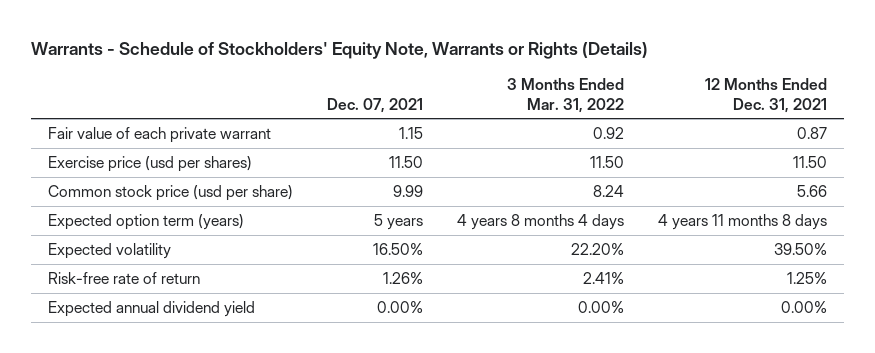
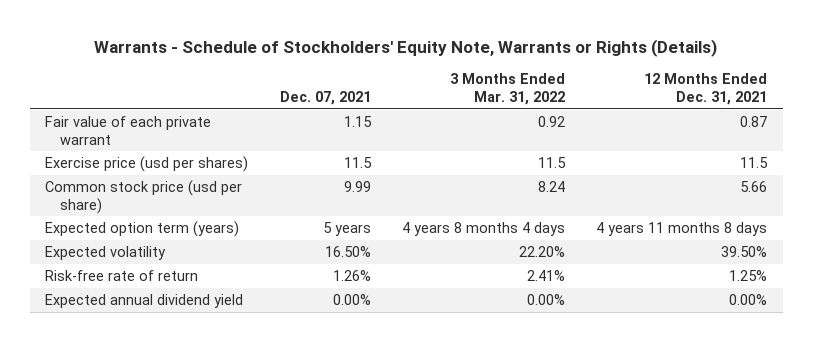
- Exercise price (usd per shares) | 11.50 | 11.50 | 11.50
+ Exercise price (usd per shares) | 11.5 | 11.5 | 11.5

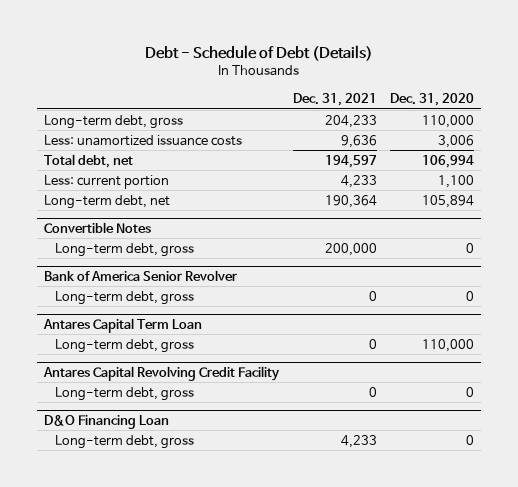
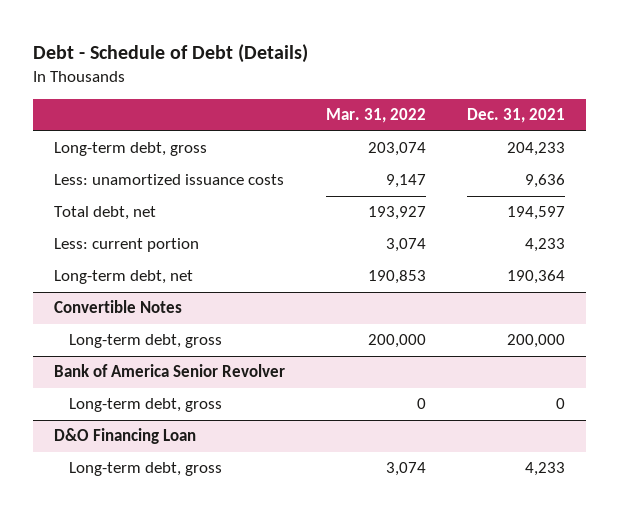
- | Dec. 31, 2021 | Dec. 31, 2020
+ | Mar. 31, 2022 | Dec. 31, 2021
- Antares Capital Term Loan
- Long-term debt, gross | 0 | 110,000
- Antares Capital Revolving Credit Facility
- Long-term debt, gross | 0 | 0

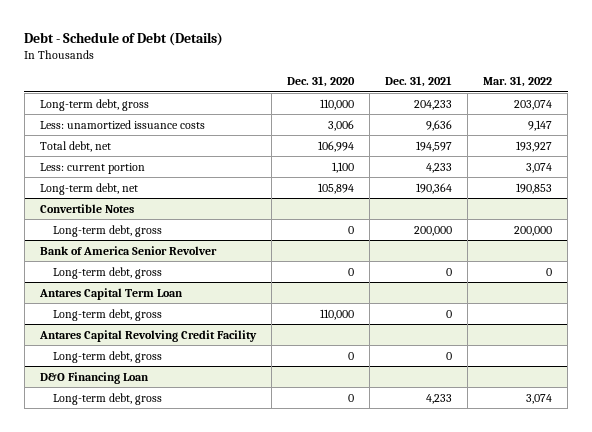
- | Mar. 31, 2022 | Dec. 31, 2021
+ | Dec. 31, 2020 | Dec. 31, 2021 | Mar. 31, 2022
+ Antares Capital Term Loan
+ Long-term debt, gross | 110,000 | 0 |
+ Antares Capital Revolving Credit Facility
+ Long-term debt, gross | 0 | 0 |

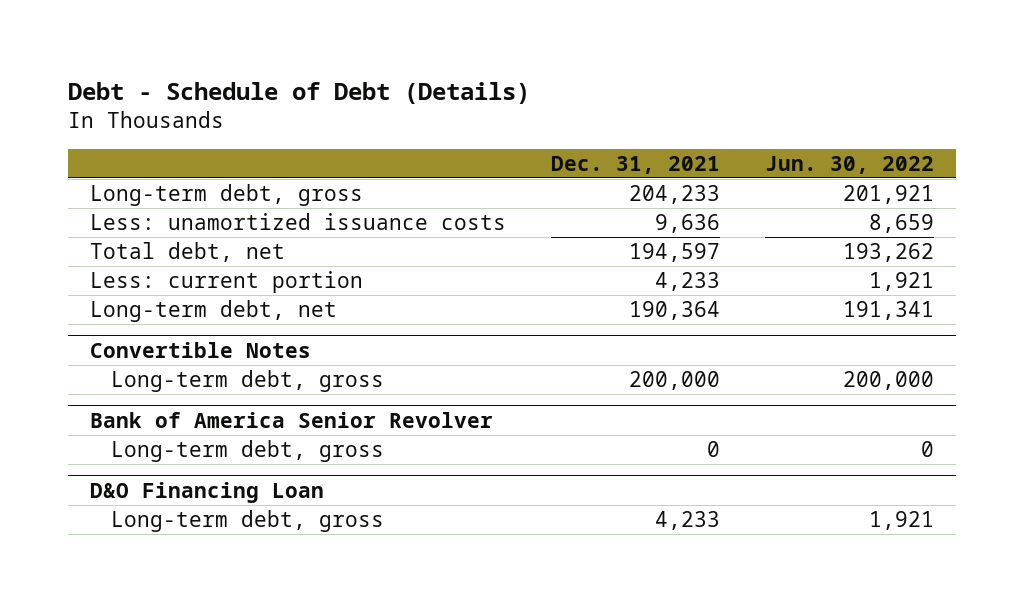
- | Dec. 31, 2020 | Dec. 31, 2021 | Mar. 31, 2022
+ | Dec. 31, 2021 | Jun. 30, 2022
- Antares Capital Term Loan
- Long-term debt, gross | 110,000 | 0 |
- Antares Capital Revolving Credit Facility
- Long-term debt, gross | 0 | 0 |

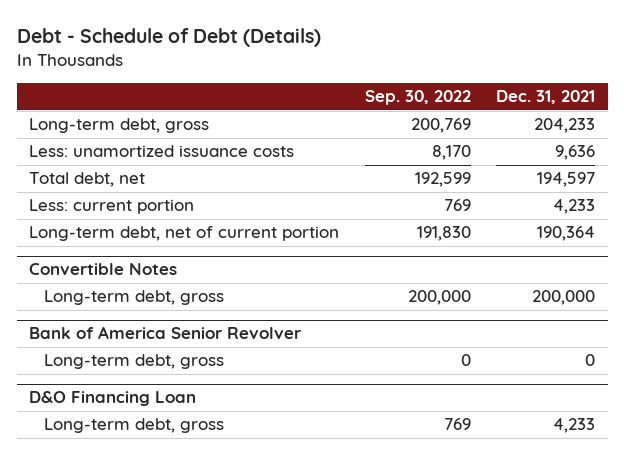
- | Dec. 31, 2021 | Jun. 30, 2022
+ | Sep. 30, 2022 | Dec. 31, 2021
- Long-term debt, net | 190,364 | 191,341
+ Long-term debt, net of current portion | 191,830 | 190,364

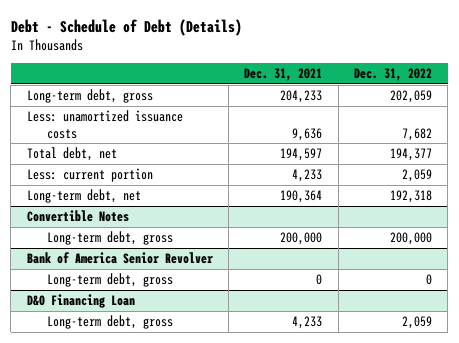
- | Sep. 30, 2022 | Dec. 31, 2021
+ | Dec. 31, 2021 | Dec. 31, 2022
- Long-term debt, net of current portion | 191,830 | 190,364
+ Long-term debt, net | 190,364 | 192,318

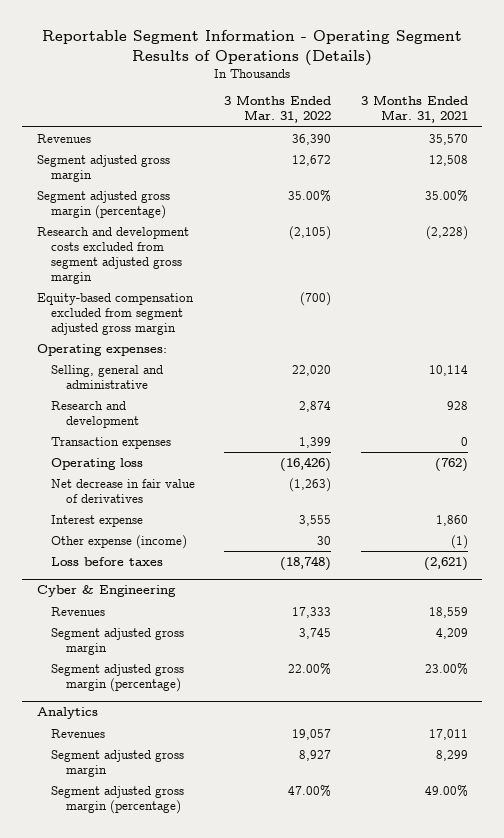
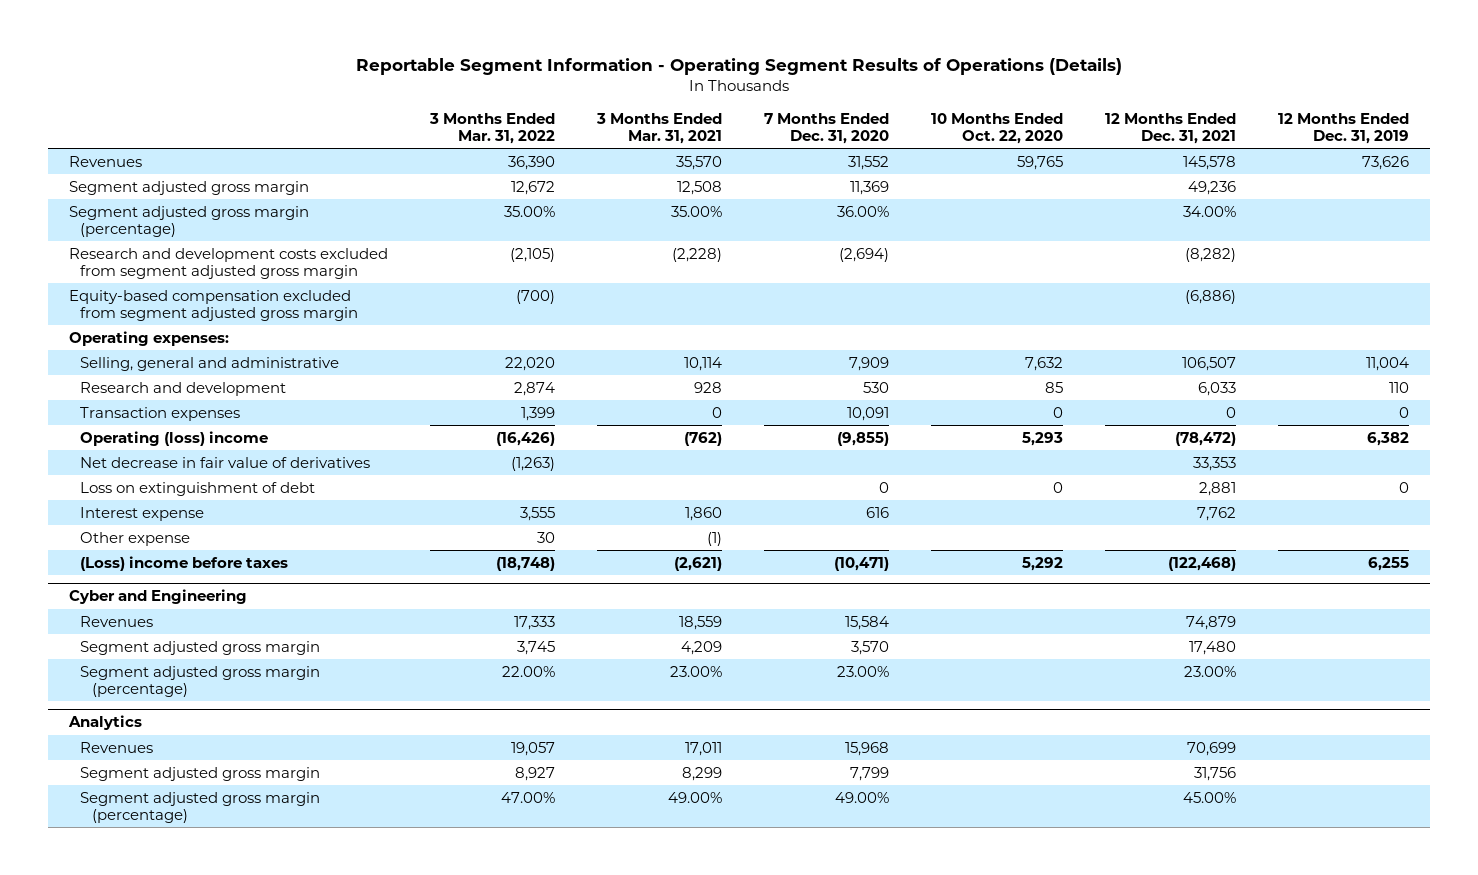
- | 3 Months Ended Mar. 31, 2022 | 3 Months Ended Mar. 31, 2021
+ | 3 Months Ended Mar. 31, 2022 | 3 Months Ended Mar. 31, 2021 | 7 Months Ended Dec. 31, 2020 | 10 Months Ended Oct. 22, 2020 | 12 Months Ended Dec. 31, 2021 | 12 Months Ended Dec. 31, 2019
- Operating loss | (16,426) | (762)
+ Operating (loss) income | (16,426) | (762) | (9,855) | 5,293 | (78,472) | 6,382
+ Loss on extinguishment of debt | | | 0 | 0 | 2,881 | 0
- Other expense (income) | 30 | (1)
- Loss before taxes | (18,748) | (2,621)
- Cyber & Engineering
+ Other expense | 30 | (1) | | | |
+ (Loss) income before taxes | (18,748) | (2,621) | (10,471) | 5,292 | (122,468) | 6,255
+ Cyber and Engineering

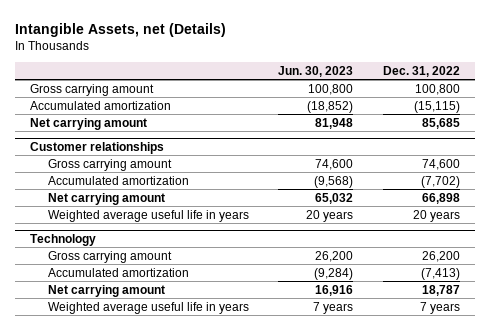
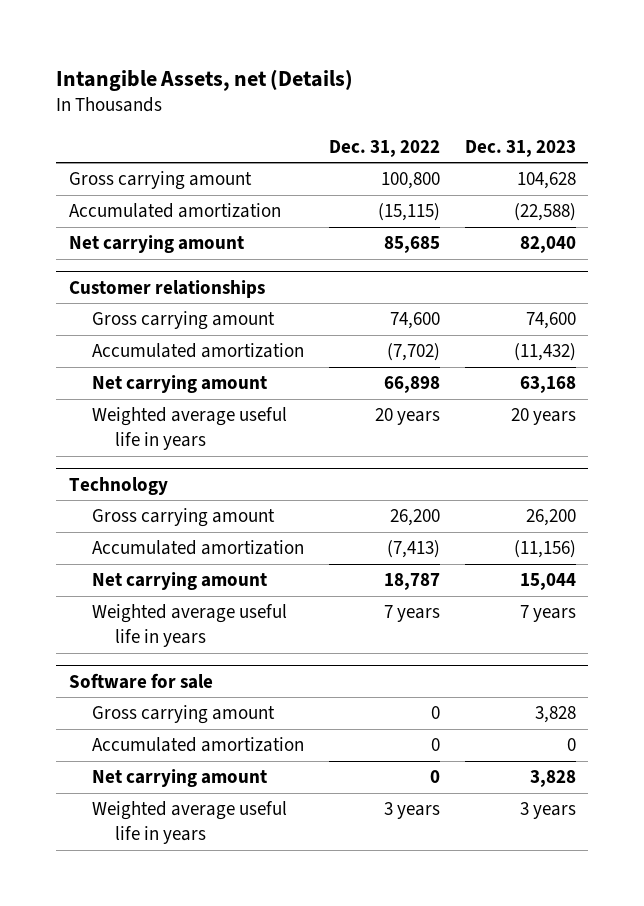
- | Jun. 30, 2023 | Dec. 31, 2022
+ | Dec. 31, 2022 | Dec. 31, 2023
+ Software for sale
+ Gross carrying amount | 0 | 3,828
+ Accumulated amortization | 0 | 0
+ Net carrying amount | 0 | 3,828
+ Weighted average useful life in years | 3 years | 3 years

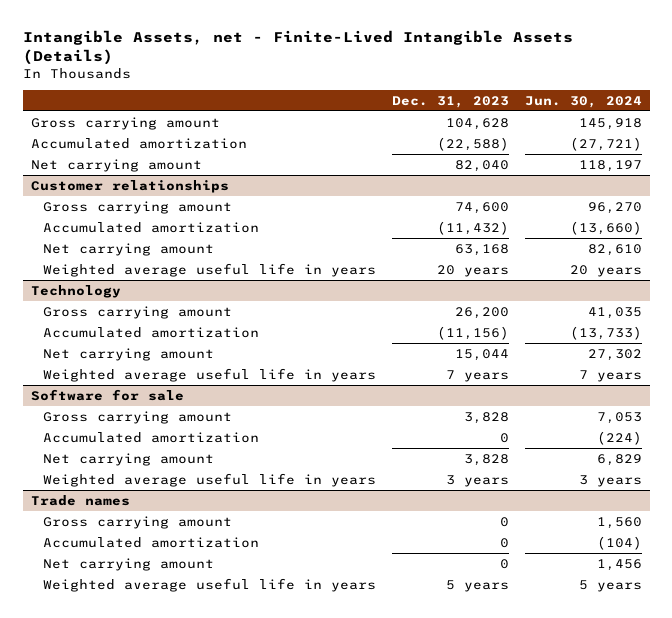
- Intangible Assets, net (Details)
+ Intangible Assets, net - Finite-Lived Intangible Assets (Details)
- | Dec. 31, 2022 | Dec. 31, 2023
+ | Dec. 31, 2023 | Jun. 30, 2024
+ Trade names
+ Gross carrying amount | 0 | 1,560
+ Accumulated amortization | 0 | (104)
+ Net carrying amount | 0 | 1,456
+ Weighted average useful life in years | 5 years | 5 years

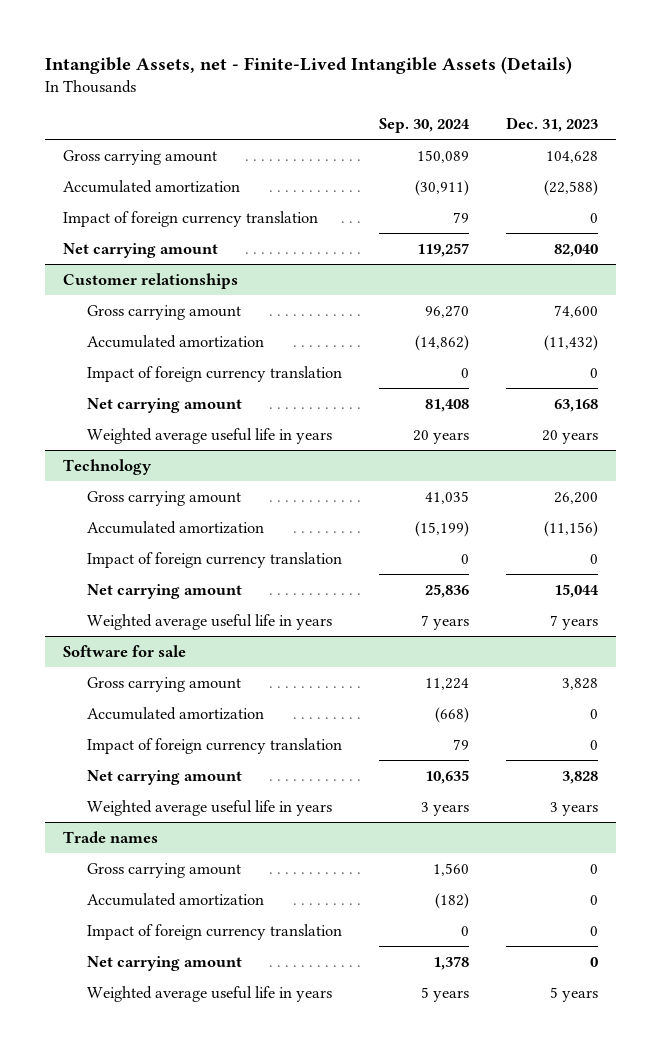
- | Dec. 31, 2023 | Jun. 30, 2024
+ | Sep. 30, 2024 | Dec. 31, 2023
+ Impact of foreign currency translation | 79 | 0
@ Customer relationships
+ Impact of foreign currency translation | 0 | 0
@ Technology
+ Impact of foreign currency translation | 0 | 0
@ Software for sale
+ Impact of foreign currency translation | 79 | 0
@ Trade names
+ Impact of foreign currency translation | 0 | 0

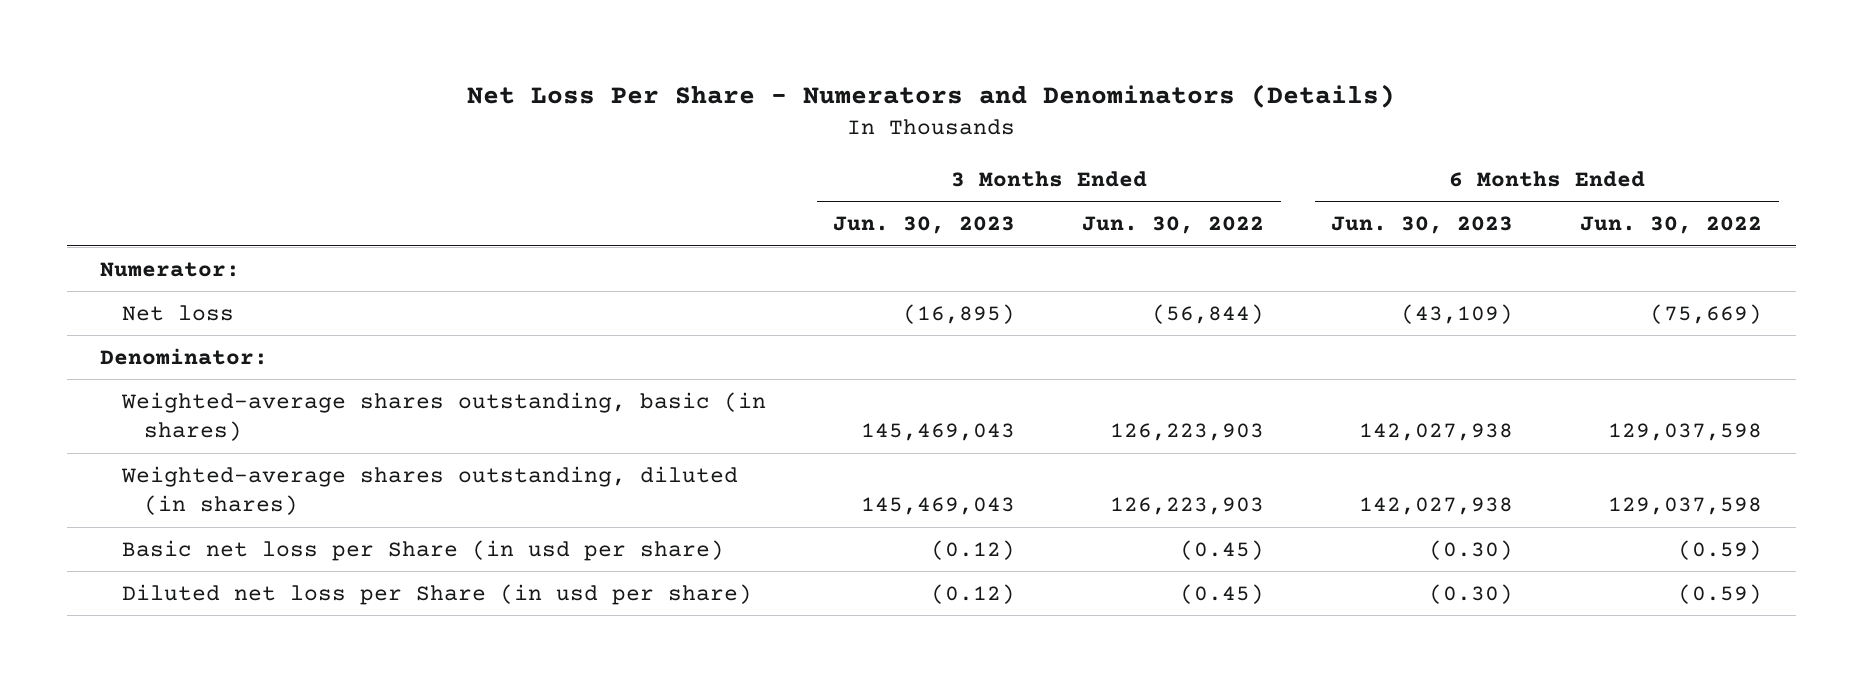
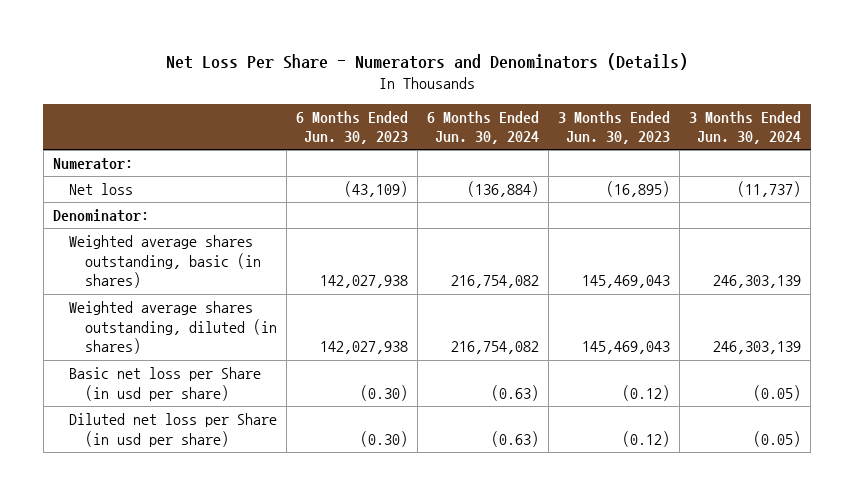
- | 3 Months Ended Jun. 30, 2023 | 3 Months Ended Jun. 30, 2022 | 6 Months Ended Jun. 30, 2023 | 6 Months Ended Jun. 30, 2022
+ | 6 Months Ended Jun. 30, 2023 | 6 Months Ended Jun. 30, 2024 | 3 Months Ended Jun. 30, 2023 | 3 Months Ended Jun. 30, 2024
- Weighted-average shares outstanding, basic (in shares) | 145,469,043 | 126,223,903 | 142,027,938 | 129,037,598
- Weighted-average shares outstanding, diluted (in shares) | 145,469,043 | 126,223,903 | 142,027,938 | 129,037,598
+ Weighted average shares outstanding, basic (in shares) | 142,027,938 | 216,754,082 | 145,469,043 | 246,303,139
+ Weighted average shares outstanding, diluted (in shares) | 142,027,938 | 216,754,082 | 145,469,043 | 246,303,139

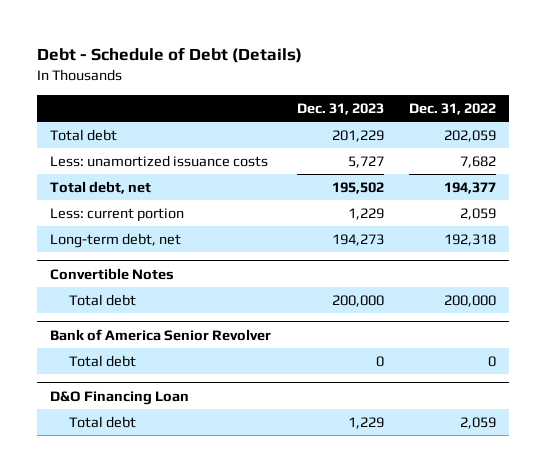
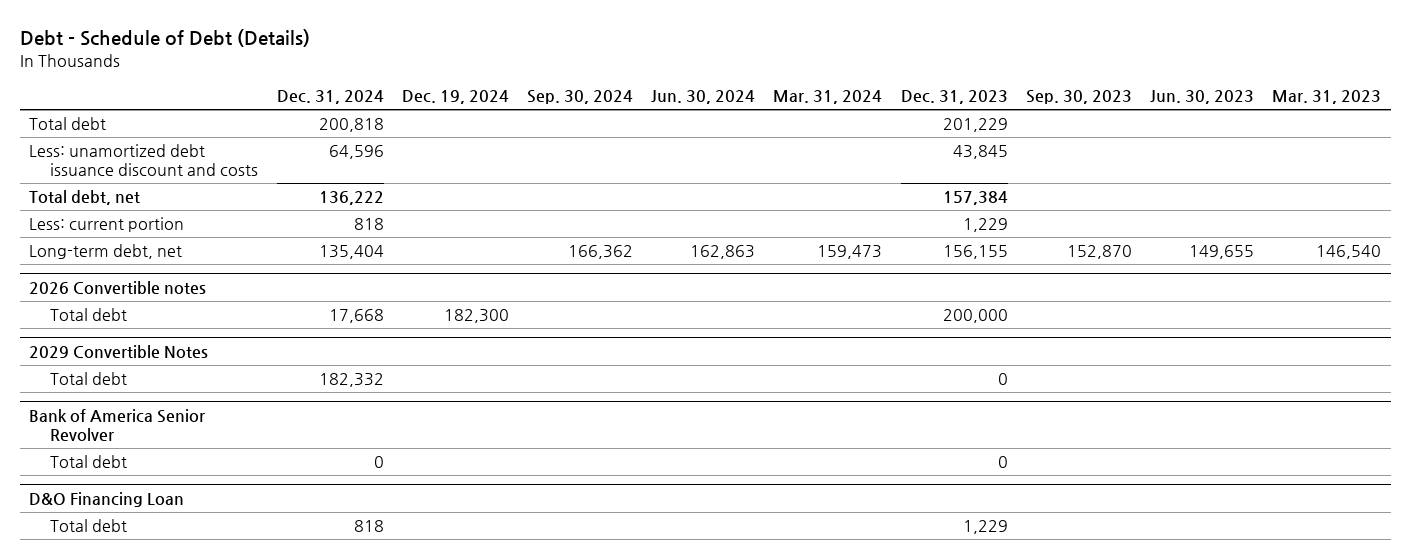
- | Dec. 31, 2023 | Dec. 31, 2022
+ | Dec. 31, 2024 | Dec. 19, 2024 | Sep. 30, 2024 | Jun. 30, 2024 | Mar. 31, 2024 | Dec. 31, 2023 | Sep. 30, 2023 | Jun. 30, 2023 | Mar. 31, 2023
- Less: unamortized issuance costs | 5,727 | 7,682
- Total debt, net | 195,502 | 194,377
+ Less: unamortized debt issuance discount and costs | 64,596 | | | | | 43,845 | | |
+ Total debt, net | 136,222 | | | | | 157,384 | | |
- Long-term debt, net | 194,273 | 192,318
- Convertible Notes
+ Long-term debt, net | 135,404 | | 166,362 | 162,863 | 159,473 | 156,155 | 152,870 | 149,655 | 146,540
+ 2026 Convertible notes
+ 2029 Convertible Notes
+ Total debt | 182,332 | | | | | 0 | | |

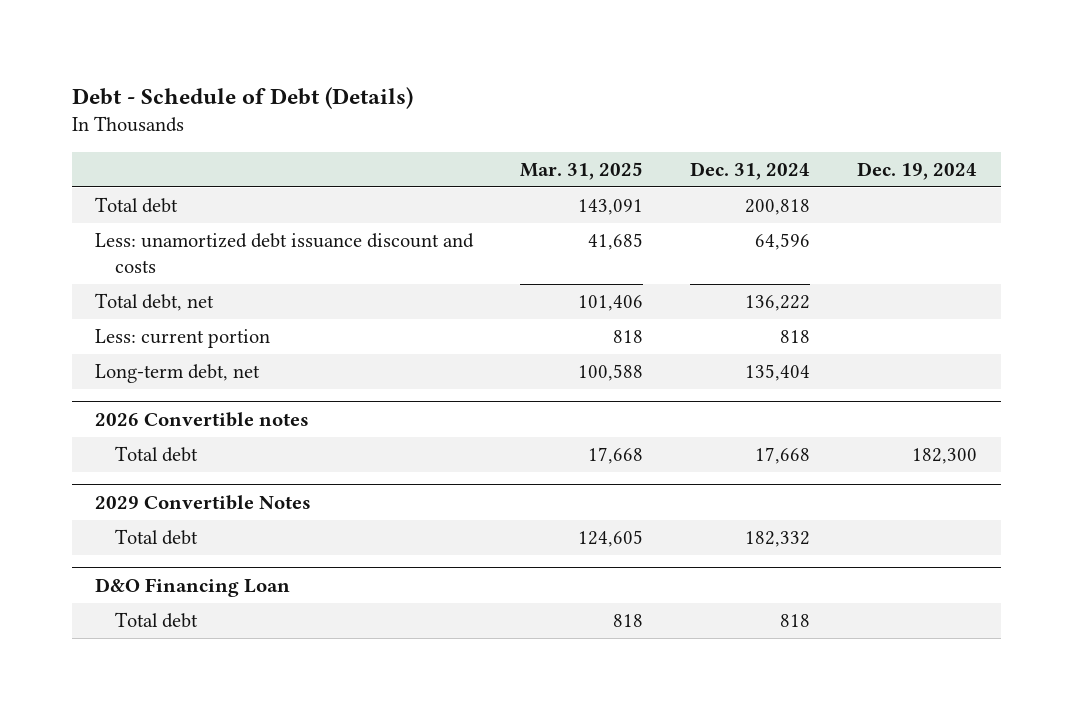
- | Dec. 31, 2024 | Dec. 19, 2024 | Sep. 30, 2024 | Jun. 30, 2024 | Mar. 31, 2024 | Dec. 31, 2023 | Sep. 30, 2023 | Jun. 30, 2023 | Mar. 31, 2023
+ | Mar. 31, 2025 | Dec. 31, 2024 | Dec. 19, 2024
- Bank of America Senior Revolver
- Total debt | 0 | | | | | 0 | | |

